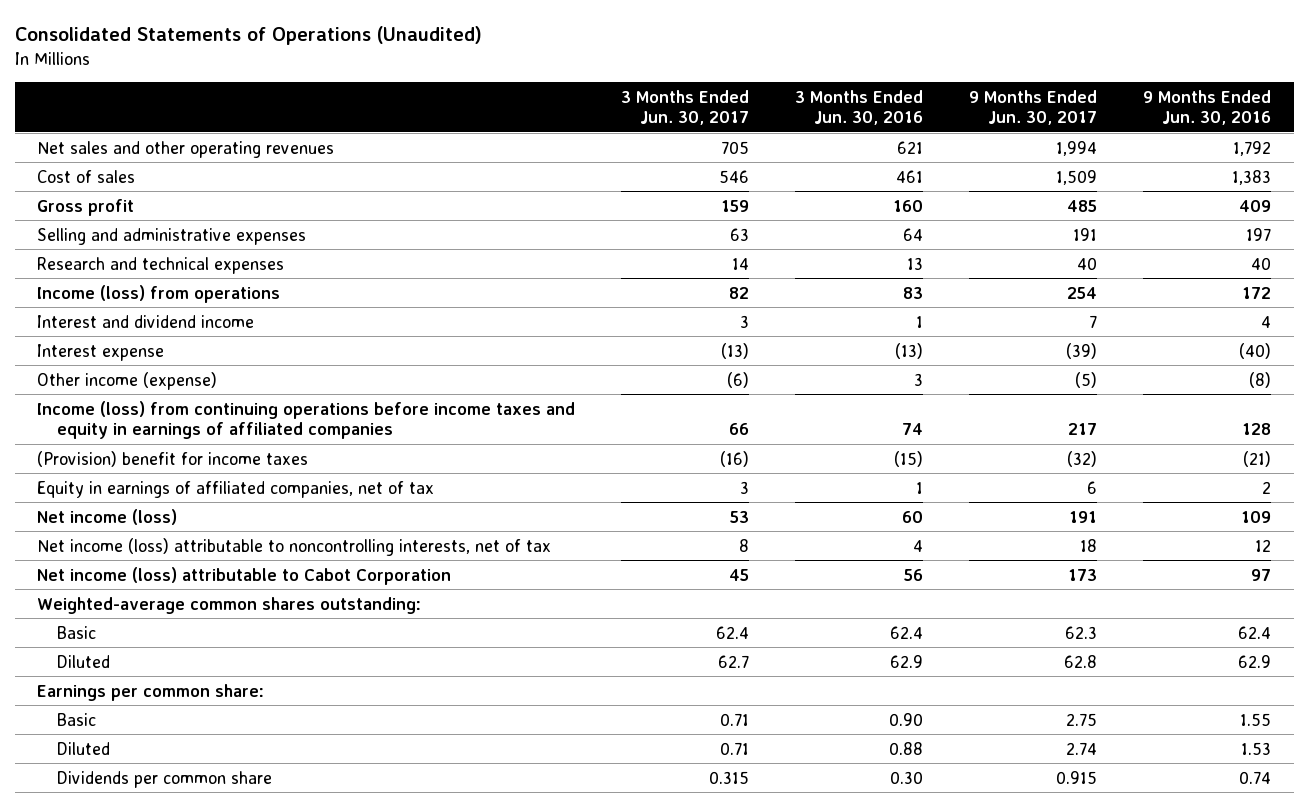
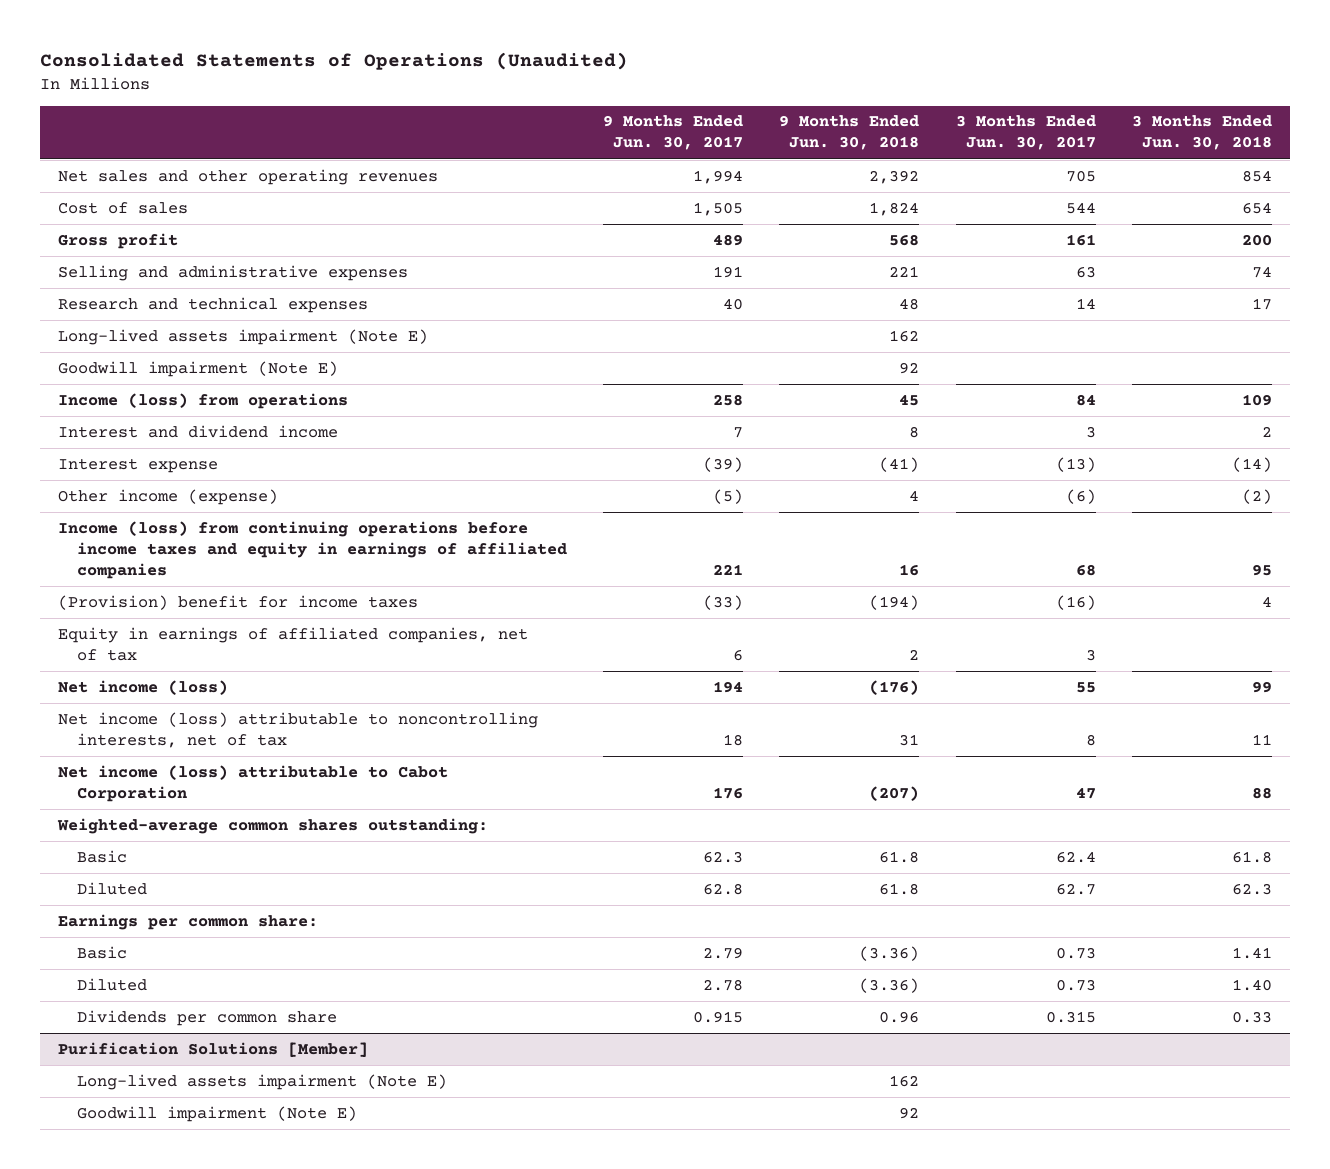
- | 3 Months Ended Jun. 30, 2017 | 3 Months Ended Jun. 30, 2016 | 9 Months Ended Jun. 30, 2017 | 9 Months Ended Jun. 30, 2016
+ | 9 Months Ended Jun. 30, 2017 | 9 Months Ended Jun. 30, 2018 | 3 Months Ended Jun. 30, 2017 | 3 Months Ended Jun. 30, 2018
- Cost of sales | 546 | 461 | 1,509 | 1,383
- Gross profit | 159 | 160 | 485 | 409
+ Cost of sales | 1,505 | 1,824 | 544 | 654
+ Gross profit | 489 | 568 | 161 | 200
- Income (loss) from operations | 82 | 83 | 254 | 172
+ Long-lived assets impairment (Note E) | | 162 | |
+ Goodwill impairment (Note E) | | 92 | |
+ Income (loss) from operations | 258 | 45 | 84 | 109
- Income (loss) from continuing operations before income taxes and equity in earnings of affiliated companies | 66 | 74 | 217 | 128
- (Provision) benefit for income taxes | (16) | (15) | (32) | (21)
+ Income (loss) from continuing operations before income taxes and equity in earnings of affiliated companies | 221 | 16 | 68 | 95
+ (Provision) benefit for income taxes | (33) | (194) | (16) | 4
- Net income (loss) | 53 | 60 | 191 | 109
+ Net income (loss) | 194 | (176) | 55 | 99
- Net income (loss) attributable to Cabot Corporation | 45 | 56 | 173 | 97
+ Net income (loss) attributable to Cabot Corporation | 176 | (207) | 47 | 88
- Basic | 0.71 | 0.90 | 2.75 | 1.55
- Diluted | 0.71 | 0.88 | 2.74 | 1.53
+ Basic | 2.79 | (3.36) | 0.73 | 1.41
+ Diluted | 2.78 | (3.36) | 0.73 | 1.40
+ Purification Solutions [Member]
+ Long-lived assets impairment (Note E) | | 162 | |
+ Goodwill impairment (Note E) | | 92 | |

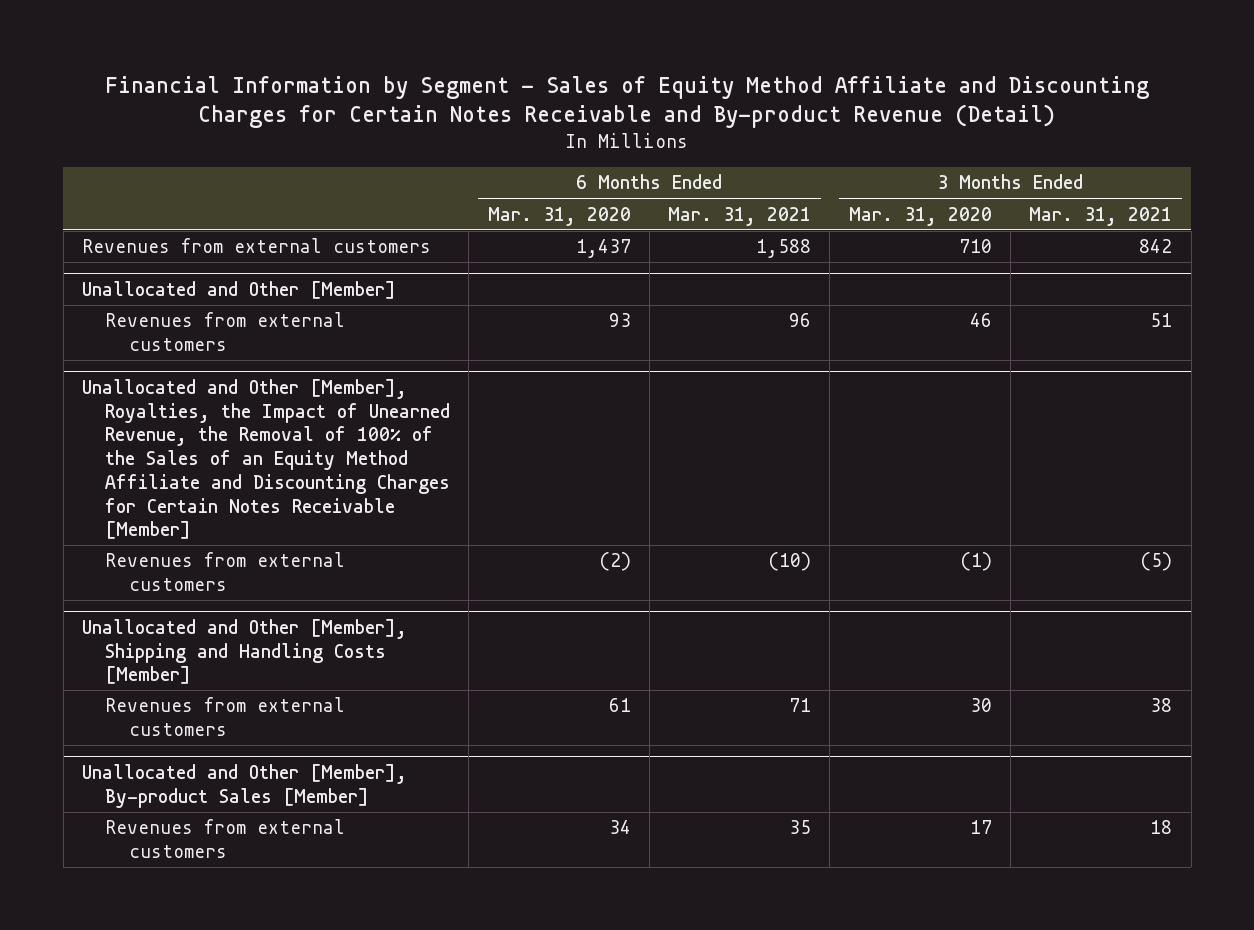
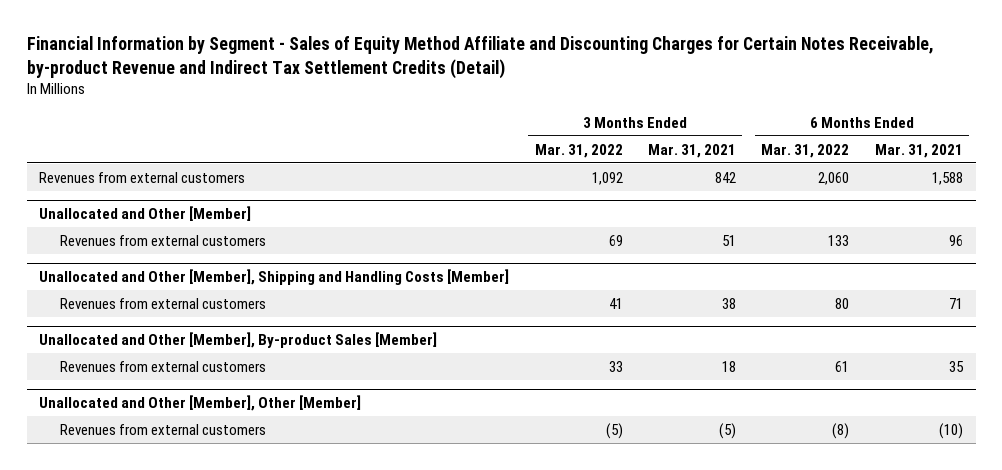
- Financial Information by Segment - Sales of Equity Method Affiliate and Discounting Charges for Certain Notes Receivable and By-product Revenue (Detail)
+ Financial Information by Segment - Sales of Equity Method Affiliate and Discounting Charges for Certain Notes Receivable, by-product Revenue and Indirect Tax Settlement Credits (Detail)
- | 6 Months Ended Mar. 31, 2020 | 6 Months Ended Mar. 31, 2021 | 3 Months Ended Mar. 31, 2020 | 3 Months Ended Mar. 31, 2021
+ | 3 Months Ended Mar. 31, 2022 | 3 Months Ended Mar. 31, 2021 | 6 Months Ended Mar. 31, 2022 | 6 Months Ended Mar. 31, 2021
- Unallocated and Other [Member], Royalties, the Impact of Unearned Revenue, the Removal of 100% of the Sales of an Equity Method Affiliate and Discounting Charges for Certain Notes Receivable [Member]
- Revenues from external customers | (2) | (10) | (1) | (5)
+ Unallocated and Other [Member], Other [Member]
+ Revenues from external customers | (5) | (5) | (8) | (10)

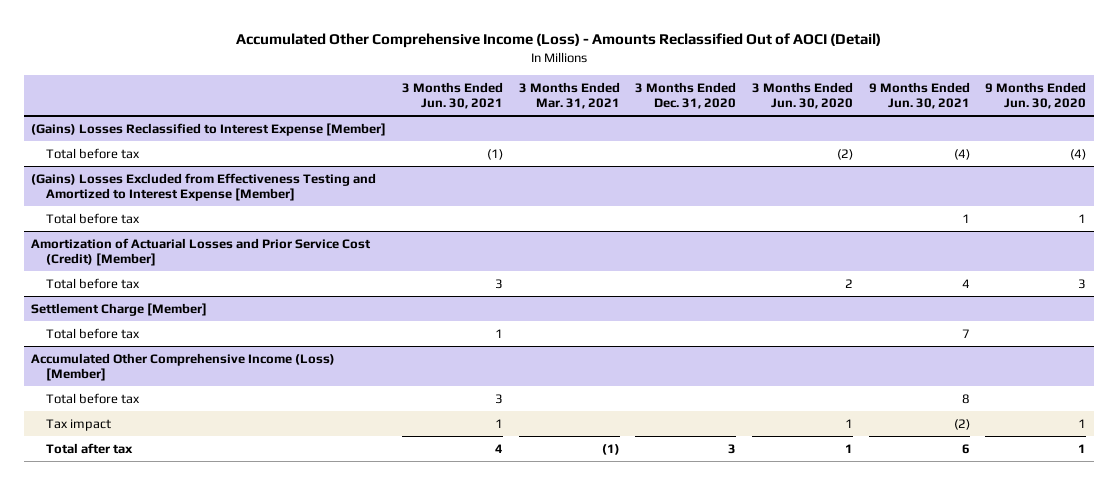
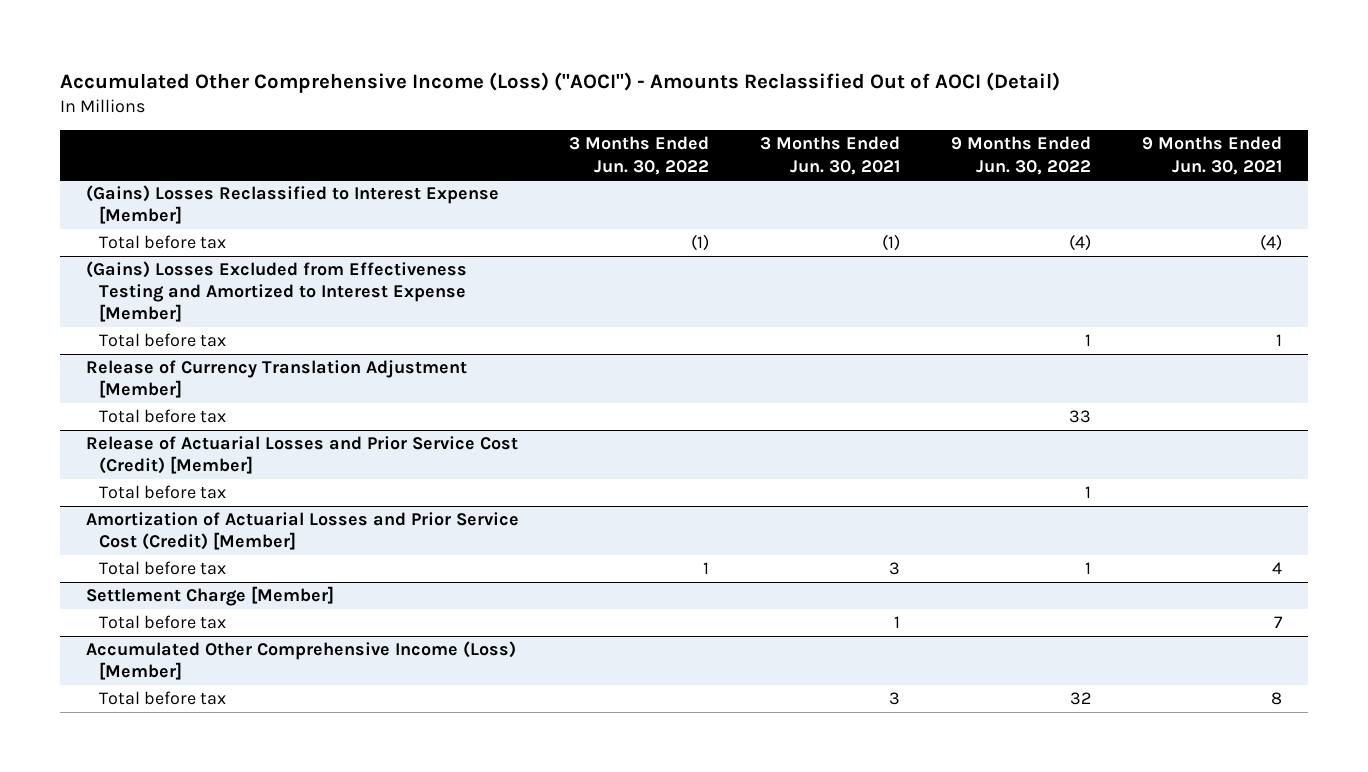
- Accumulated Other Comprehensive Income (Loss) - Amounts Reclassified Out of AOCI (Detail)
+ Accumulated Other Comprehensive Income (Loss) ("AOCI") - Amounts Reclassified Out of AOCI (Detail)
- | 3 Months Ended Jun. 30, 2021 | 3 Months Ended Mar. 31, 2021 | 3 Months Ended Dec. 31, 2020 | 3 Months Ended Jun. 30, 2020 | 9 Months Ended Jun. 30, 2021 | 9 Months Ended Jun. 30, 2020
+ | 3 Months Ended Jun. 30, 2022 | 3 Months Ended Jun. 30, 2021 | 9 Months Ended Jun. 30, 2022 | 9 Months Ended Jun. 30, 2021
+ Release of Currency Translation Adjustment [Member]
+ Total before tax | | | 33 |
+ Release of Actuarial Losses and Prior Service Cost (Credit) [Member]
+ Total before tax | | | 1 |
@ Accumulated Other Comprehensive Income (Loss) [Member]
- Tax impact | 1 | | | 1 | (2) | 1
- Total after tax | 4 | (1) | 3 | 1 | 6 | 1

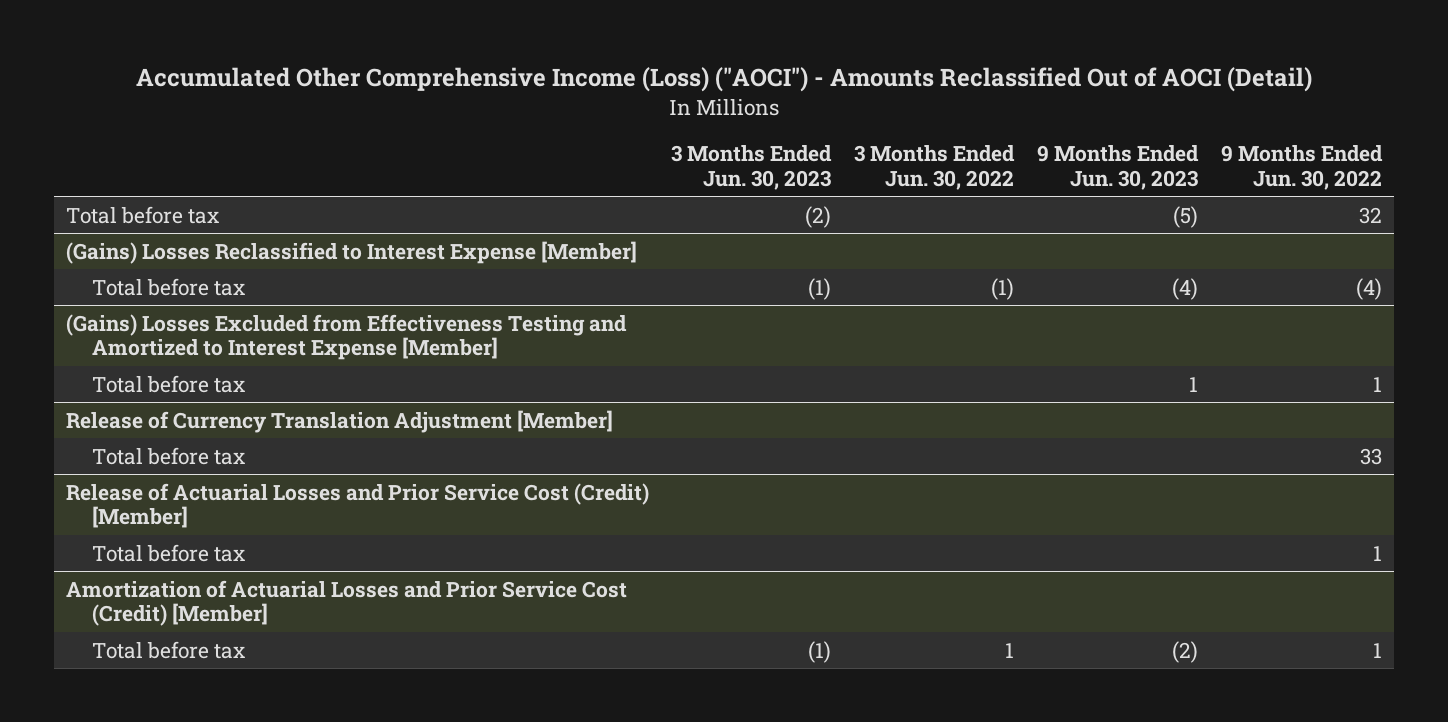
- | 3 Months Ended Jun. 30, 2022 | 3 Months Ended Jun. 30, 2021 | 9 Months Ended Jun. 30, 2022 | 9 Months Ended Jun. 30, 2021
+ | 3 Months Ended Jun. 30, 2023 | 3 Months Ended Jun. 30, 2022 | 9 Months Ended Jun. 30, 2023 | 9 Months Ended Jun. 30, 2022
+ Total before tax | (2) | | (5) | 32
- Settlement Charge [Member]
- Total before tax | | 1 | | 7
- Accumulated Other Comprehensive Income (Loss) [Member]
- Total before tax | | 3 | 32 | 8

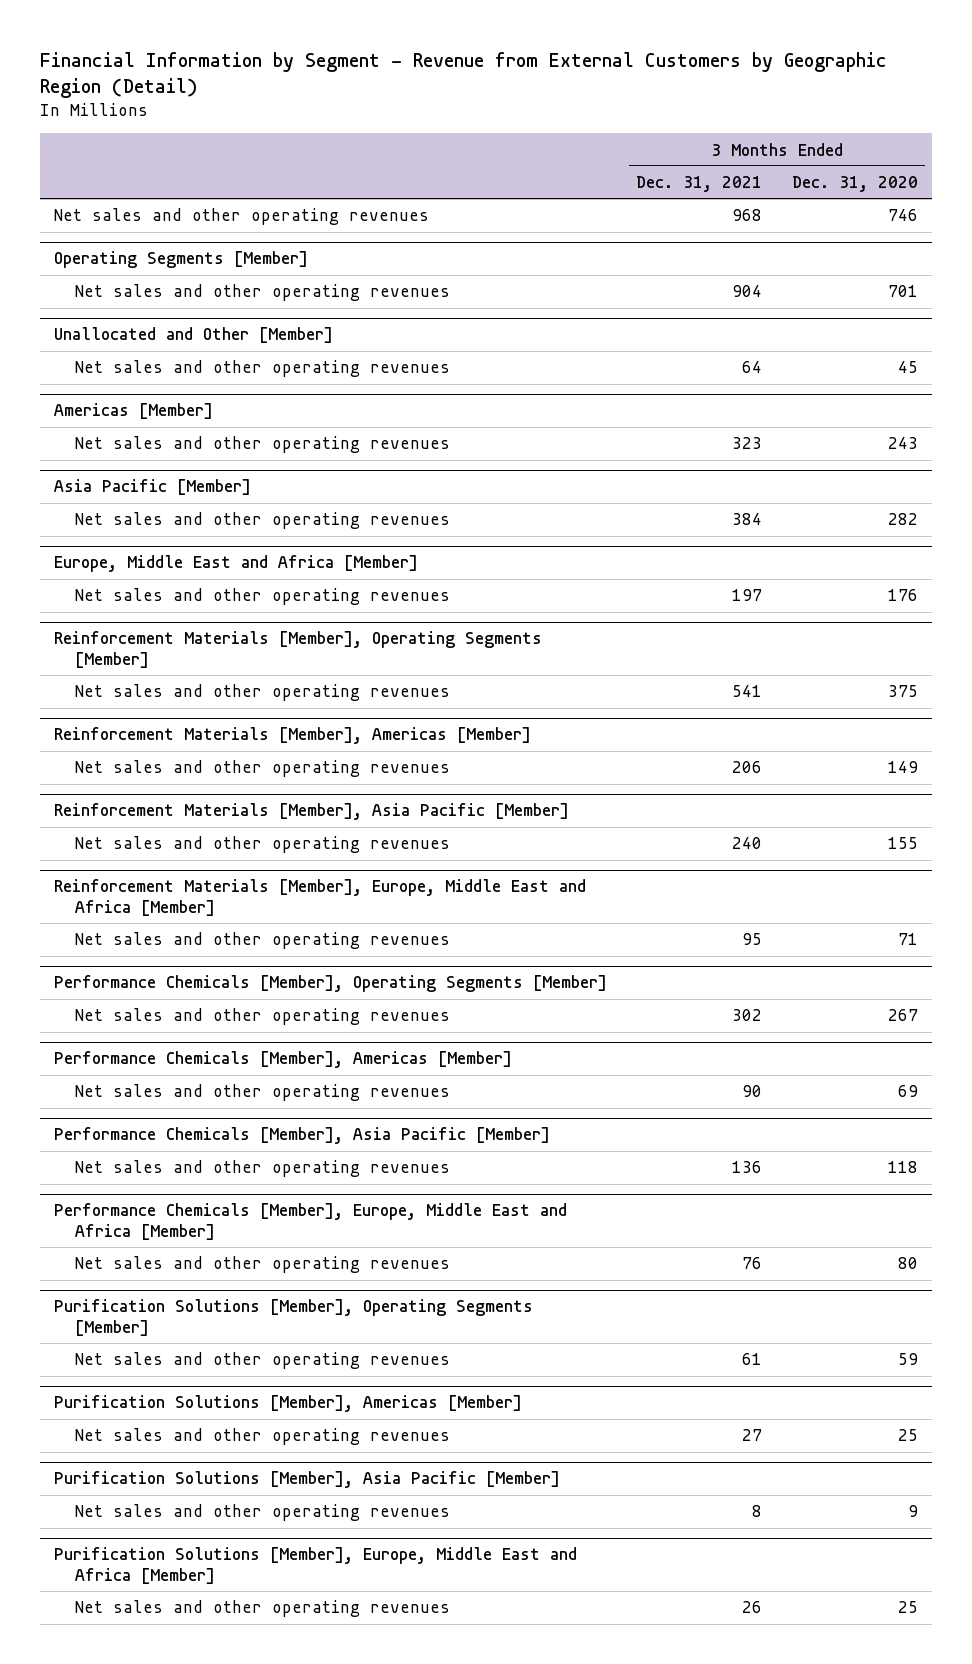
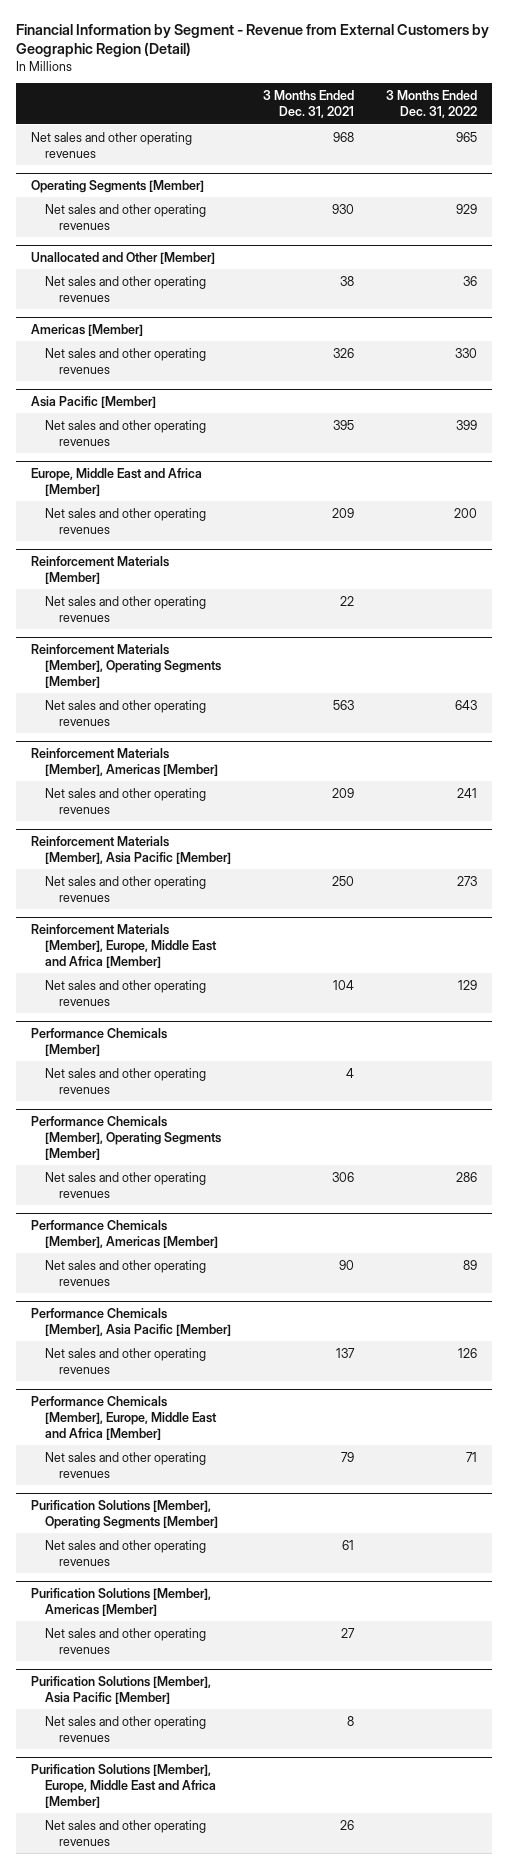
- | 3 Months Ended Dec. 31, 2021 | 3 Months Ended Dec. 31, 2020
+ | 3 Months Ended Dec. 31, 2021 | 3 Months Ended Dec. 31, 2022
@ Operating Segments [Member]
- Net sales and other operating revenues | 904 | 701
+ Net sales and other operating revenues | 930 | 929
@ Unallocated and Other [Member]
- Net sales and other operating revenues | 64 | 45
+ Net sales and other operating revenues | 38 | 36
@ Americas [Member]
- Net sales and other operating revenues | 323 | 243
+ Net sales and other operating revenues | 326 | 330
@ Asia Pacific [Member]
- Net sales and other operating revenues | 384 | 282
+ Net sales and other operating revenues | 395 | 399
@ Europe, Middle East and Africa [Member]
- Net sales and other operating revenues | 197 | 176
+ Net sales and other operating revenues | 209 | 200
+ Reinforcement Materials [Member]
+ Net sales and other operating revenues | 22 |
@ Reinforcement Materials [Member], Operating Segments [Member]
- Net sales and other operating revenues | 541 | 375
+ Net sales and other operating revenues | 563 | 643
@ Reinforcement Materials [Member], Americas [Member]
- Net sales and other operating revenues | 206 | 149
+ Net sales and other operating revenues | 209 | 241
@ Reinforcement Materials [Member], Asia Pacific [Member]
- Net sales and other operating revenues | 240 | 155
+ Net sales and other operating revenues | 250 | 273
@ Reinforcement Materials [Member], Europe, Middle East and Africa [Member]
- Net sales and other operating revenues | 95 | 71
+ Net sales and other operating revenues | 104 | 129
+ Performance Chemicals [Member]
+ Net sales and other operating revenues | 4 |
@ Performance Chemicals [Member], Operating Segments [Member]
- Net sales and other operating revenues | 302 | 267
+ Net sales and other operating revenues | 306 | 286
@ Performance Chemicals [Member], Asia Pacific [Member]
- Net sales and other operating revenues | 136 | 118
+ Net sales and other operating revenues | 137 | 126
@ Performance Chemicals [Member], Europe, Middle East and Africa [Member]
- Net sales and other operating revenues | 76 | 80
+ Net sales and other operating revenues | 79 | 71

